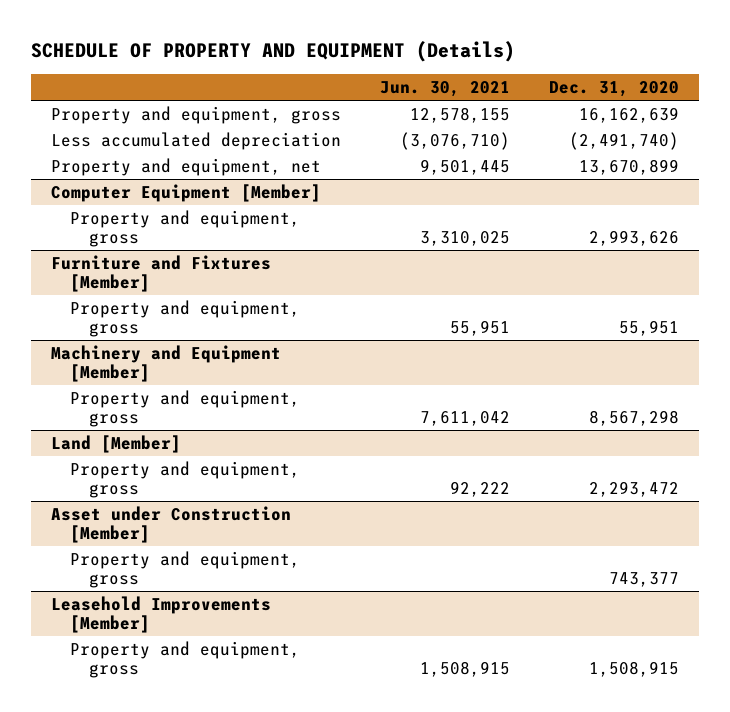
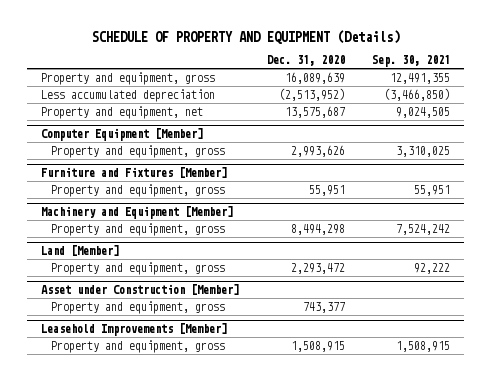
- | Jun. 30, 2021 | Dec. 31, 2020
+ | Dec. 31, 2020 | Sep. 30, 2021
- Property and equipment, gross | 12,578,155 | 16,162,639
- Less accumulated depreciation | (3,076,710) | (2,491,740)
- Property and equipment, net | 9,501,445 | 13,670,899
+ Property and equipment, gross | 16,089,639 | 12,491,355
+ Less accumulated depreciation | (2,513,952) | (3,466,850)
+ Property and equipment, net | 13,575,687 | 9,024,505
@ Machinery and Equipment [Member]
- Property and equipment, gross | 7,611,042 | 8,567,298
+ Property and equipment, gross | 8,494,298 | 7,524,242

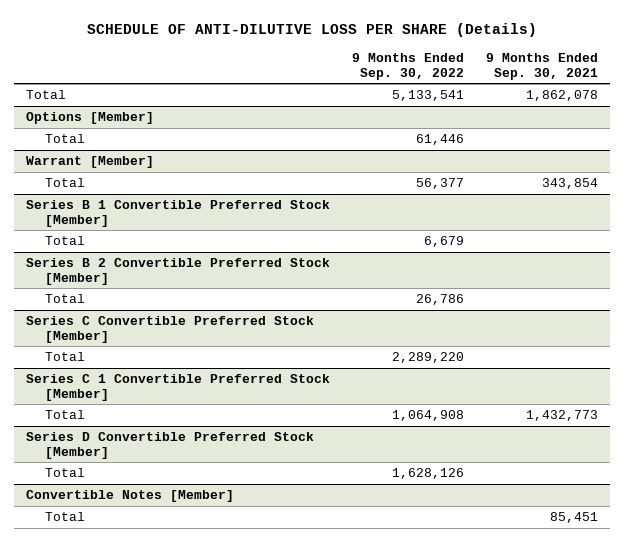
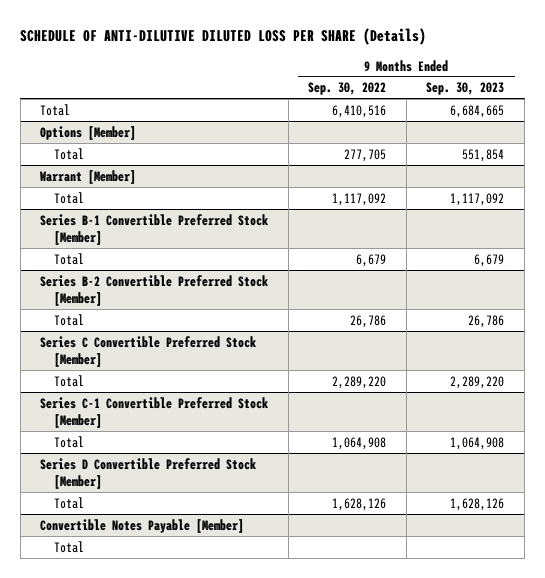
- SCHEDULE OF ANTI-DILUTIVE LOSS PER SHARE (Details)
+ SCHEDULE OF ANTI-DILUTIVE DILUTED LOSS PER SHARE (Details)
- | 9 Months Ended Sep. 30, 2022 | 9 Months Ended Sep. 30, 2021
+ | 9 Months Ended Sep. 30, 2022 | 9 Months Ended Sep. 30, 2023
- Total | 5,133,541 | 1,862,078
+ Total | 6,410,516 | 6,684,665
@ Options [Member]
- Total | 61,446 |
+ Total | 277,705 | 551,854
@ Warrant [Member]
- Total | 56,377 | 343,854
- Series B 1 Convertible Preferred Stock [Member]
@ Warrant [Member]
+ Total | 1,117,092 | 1,117,092
+ Series B-1 Convertible Preferred Stock [Member]
- Series B 2 Convertible Preferred Stock [Member]
+ Series B-2 Convertible Preferred Stock [Member]
- Series C 1 Convertible Preferred Stock [Member]
+ Series C-1 Convertible Preferred Stock [Member]
- Convertible Notes [Member]
+ Convertible Notes Payable [Member]

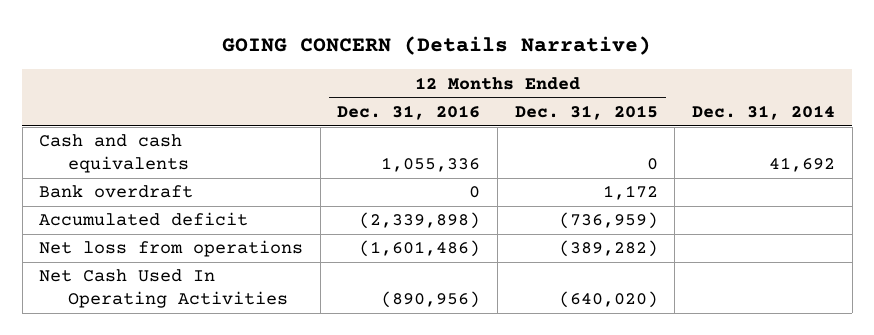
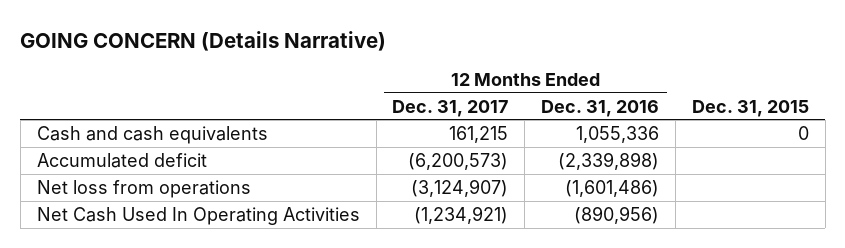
- | 12 Months Ended Dec. 31, 2016 | 12 Months Ended Dec. 31, 2015 | Dec. 31, 2014
+ | 12 Months Ended Dec. 31, 2017 | 12 Months Ended Dec. 31, 2016 | Dec. 31, 2015
- Bank overdraft | 0 | 1,172 |

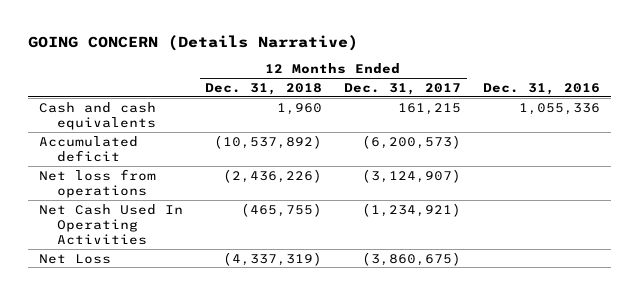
- | 12 Months Ended Dec. 31, 2017 | 12 Months Ended Dec. 31, 2016 | Dec. 31, 2015
+ | 12 Months Ended Dec. 31, 2018 | 12 Months Ended Dec. 31, 2017 | Dec. 31, 2016
+ Net Loss | (4,337,319) | (3,860,675) |

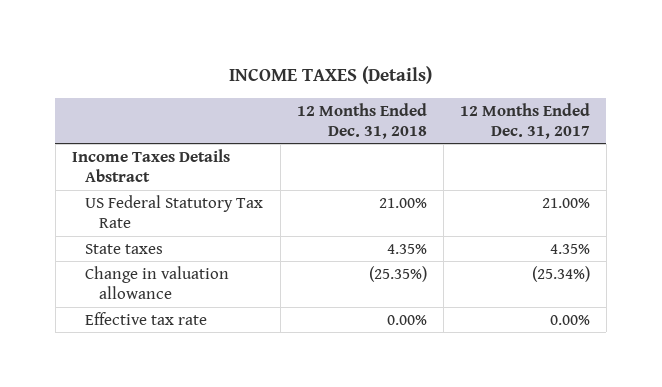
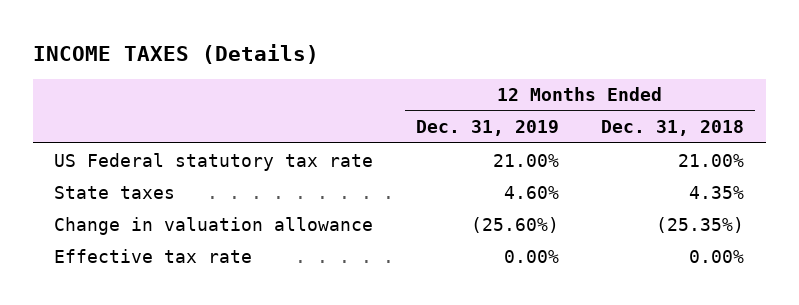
- | 12 Months Ended Dec. 31, 2018 | 12 Months Ended Dec. 31, 2017
+ | 12 Months Ended Dec. 31, 2019 | 12 Months Ended Dec. 31, 2018
- Income Taxes Details Abstract
- US Federal Statutory Tax Rate | 21.00% | 21.00%
+ US Federal statutory tax rate | 21.00% | 21.00%

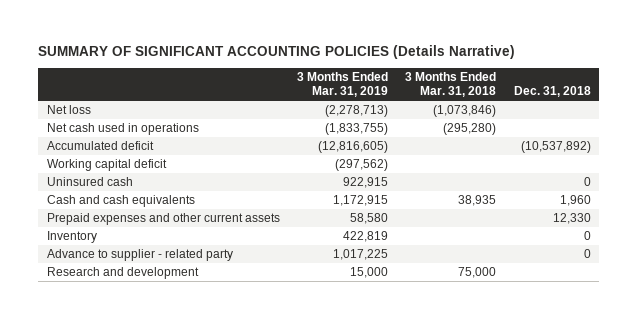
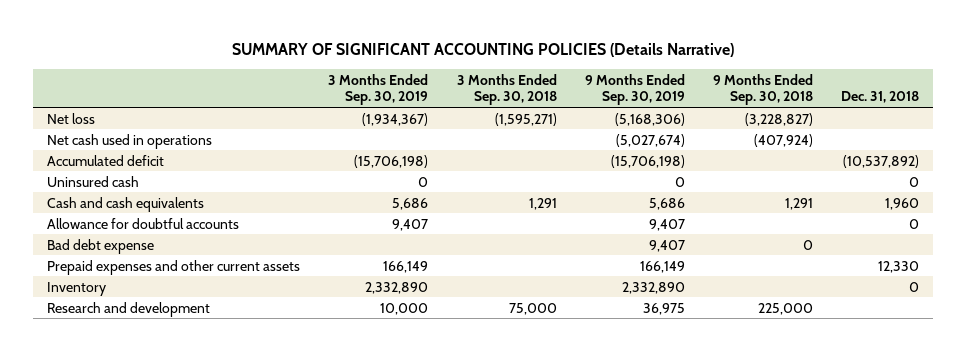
- | 3 Months Ended Mar. 31, 2019 | 3 Months Ended Mar. 31, 2018 | Dec. 31, 2018
+ | 3 Months Ended Sep. 30, 2019 | 3 Months Ended Sep. 30, 2018 | 9 Months Ended Sep. 30, 2019 | 9 Months Ended Sep. 30, 2018 | Dec. 31, 2018
- Working capital deficit | (297,562) | |
+ Allowance for doubtful accounts | 9,407 | | 9,407 | | 0
+ Bad debt expense | | | 9,407 | 0 |
- Advance to supplier - related party | 1,017,225 | | 0

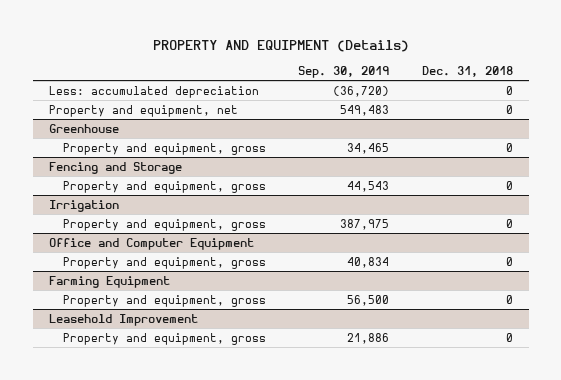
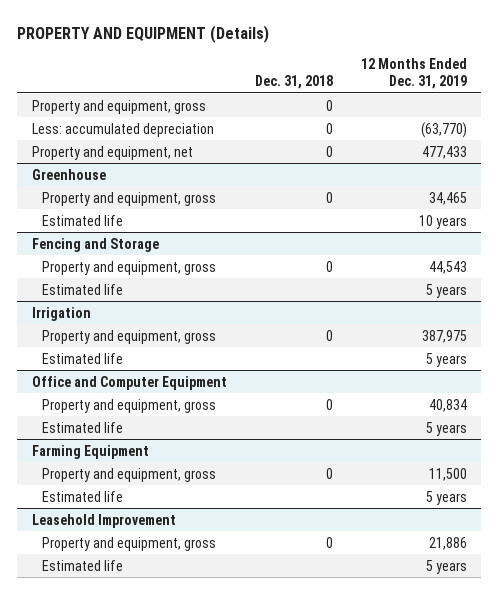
- | Sep. 30, 2019 | Dec. 31, 2018
+ | Dec. 31, 2018 | 12 Months Ended Dec. 31, 2019
+ Property and equipment, gross | 0 |
@ Greenhouse
+ Estimated life | | 10 years
@ Fencing and Storage
+ Estimated life | | 5 years
@ Irrigation
+ Estimated life | | 5 years
@ Office and Computer Equipment
+ Estimated life | | 5 years
@ Farming Equipment
+ Estimated life | | 5 years
@ Leasehold Improvement
+ Estimated life | | 5 years

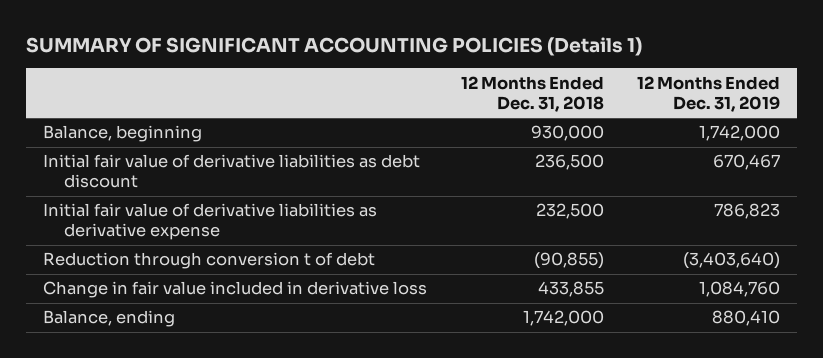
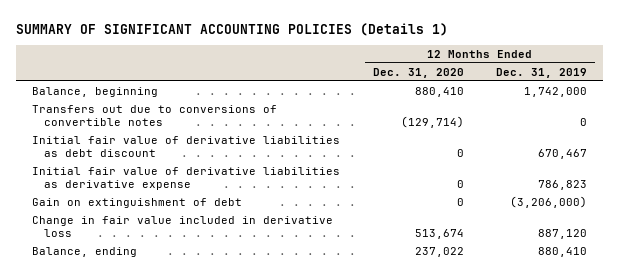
- | 12 Months Ended Dec. 31, 2018 | 12 Months Ended Dec. 31, 2019
+ | 12 Months Ended Dec. 31, 2020 | 12 Months Ended Dec. 31, 2019
+ Transfers out due to conversions of convertible notes | (129,714) | 0
- Reduction through conversion t of debt | (90,855) | (3,403,640)
- Change in fair value included in derivative loss | 433,855 | 1,084,760
+ Gain on extinguishment of debt | 0 | (3,206,000)
+ Change in fair value included in derivative loss | 513,674 | 887,120

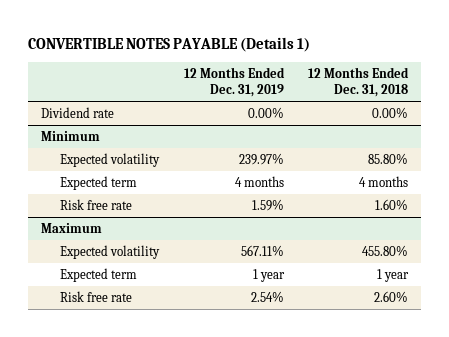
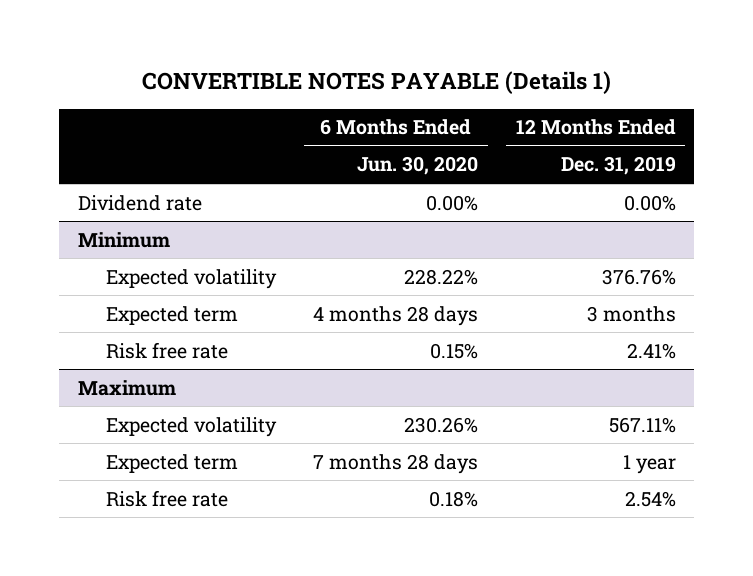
- | 12 Months Ended Dec. 31, 2019 | 12 Months Ended Dec. 31, 2018
+ | 6 Months Ended Jun. 30, 2020 | 12 Months Ended Dec. 31, 2019
@ Minimum
- Expected volatility | 239.97% | 85.80%
- Expected term | 4 months | 4 months
- Risk free rate | 1.59% | 1.60%
+ Expected volatility | 228.22% | 376.76%
+ Expected term | 4 months 28 days | 3 months
+ Risk free rate | 0.15% | 2.41%

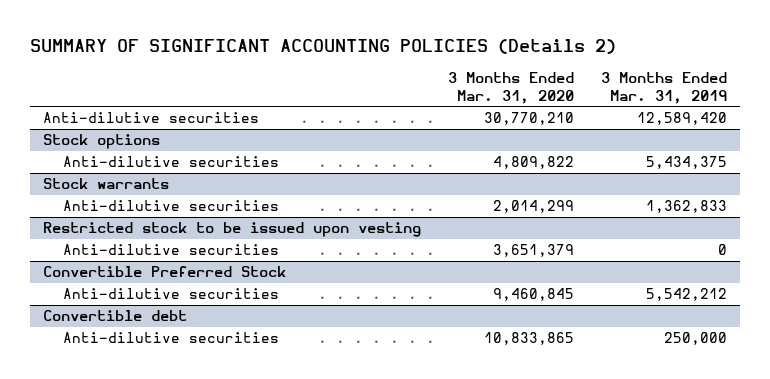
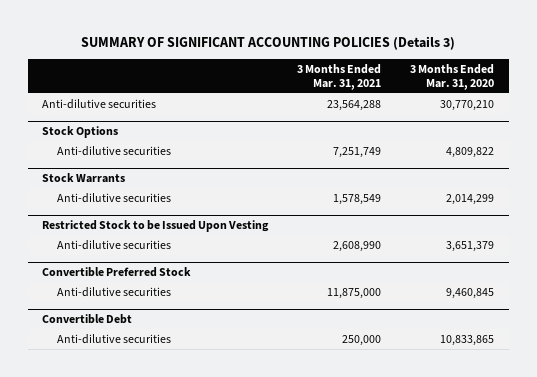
- SUMMARY OF SIGNIFICANT ACCOUNTING POLICIES (Details 2)
+ SUMMARY OF SIGNIFICANT ACCOUNTING POLICIES (Details 3)
- | 3 Months Ended Mar. 31, 2020 | 3 Months Ended Mar. 31, 2019
+ | 3 Months Ended Mar. 31, 2021 | 3 Months Ended Mar. 31, 2020
- Stock options
+ Stock Options
- Stock warrants
+ Stock Warrants
- Restricted stock to be issued upon vesting
+ Restricted Stock to be Issued Upon Vesting
- Convertible debt
+ Convertible Debt

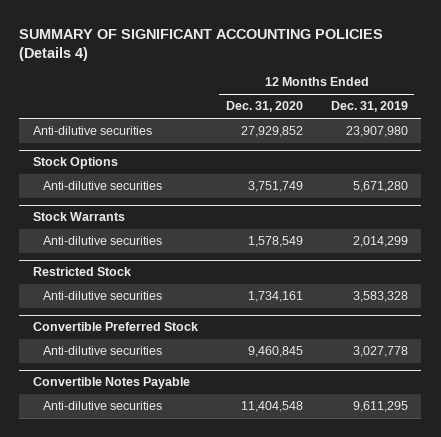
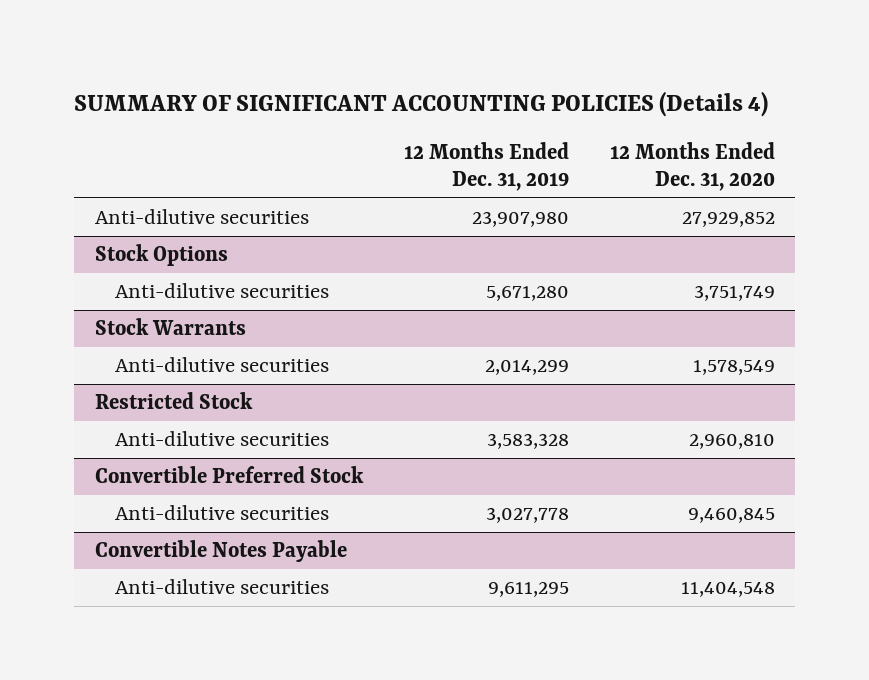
- | 12 Months Ended Dec. 31, 2020 | 12 Months Ended Dec. 31, 2019
+ | 12 Months Ended Dec. 31, 2019 | 12 Months Ended Dec. 31, 2020
@ Restricted Stock
- Anti-dilutive securities | 1,734,161 | 3,583,328
+ Anti-dilutive securities | 3,583,328 | 2,960,810

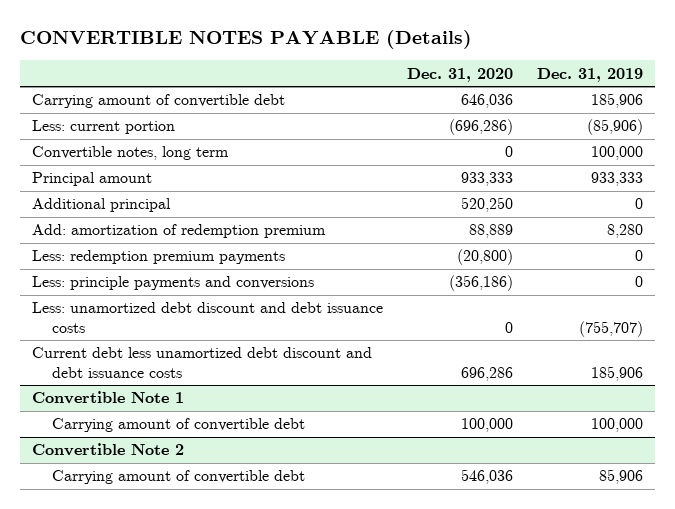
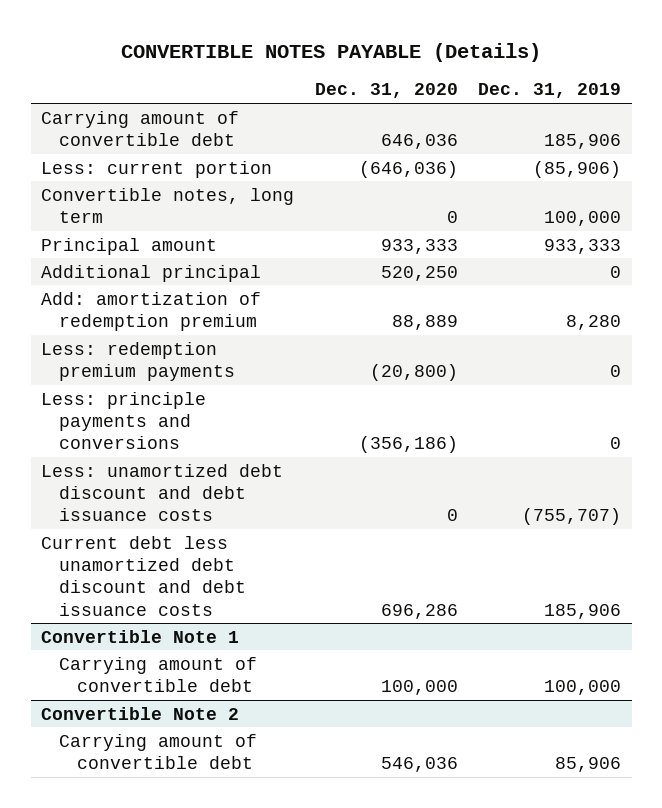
- Less: current portion | (696,286) | (85,906)
+ Less: current portion | (646,036) | (85,906)

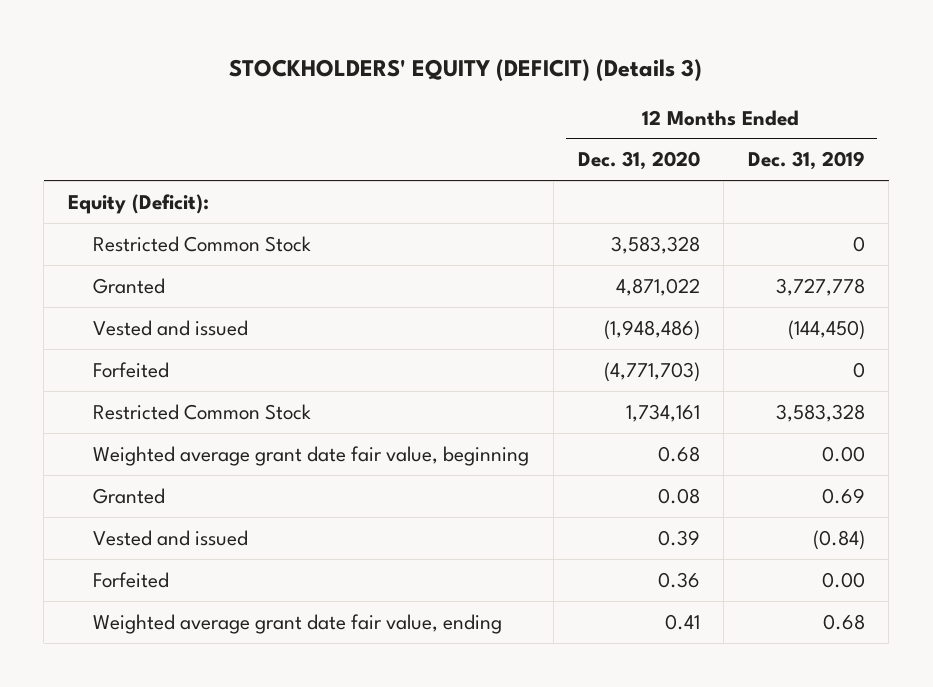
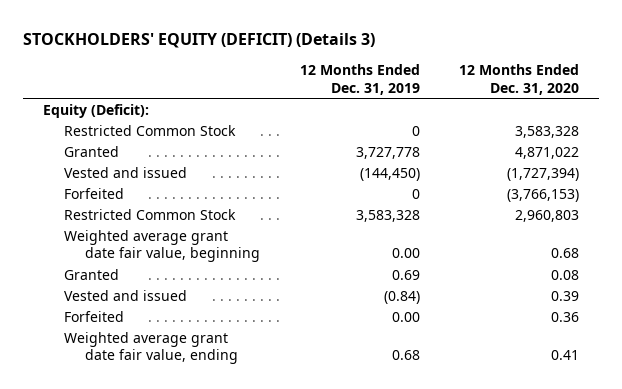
- | 12 Months Ended Dec. 31, 2020 | 12 Months Ended Dec. 31, 2019
+ | 12 Months Ended Dec. 31, 2019 | 12 Months Ended Dec. 31, 2020
- Vested and issued | (1,948,486) | (144,450)
- Forfeited | (4,771,703) | 0
- Restricted Common Stock | 1,734,161 | 3,583,328
+ Vested and issued | (144,450) | (1,727,394)
+ Forfeited | 0 | (3,766,153)
+ Restricted Common Stock | 3,583,328 | 2,960,803

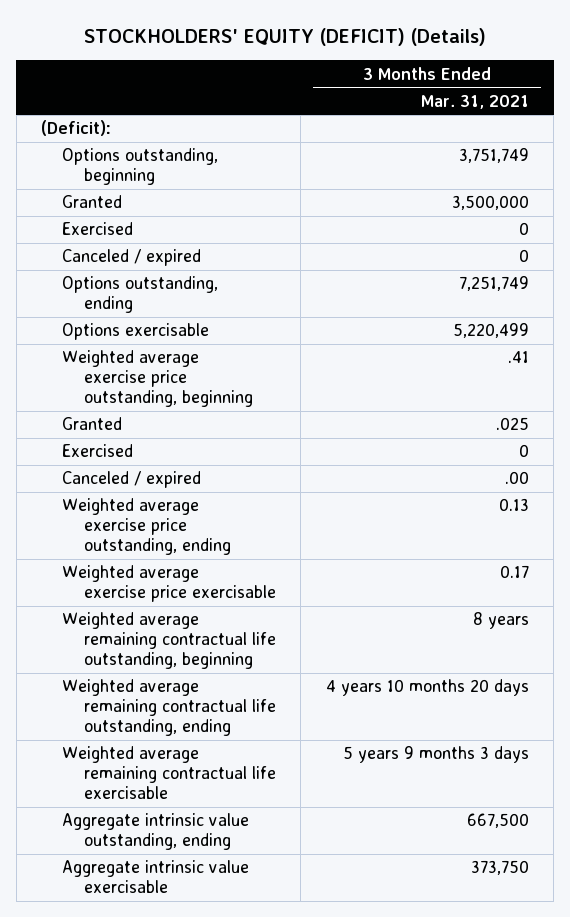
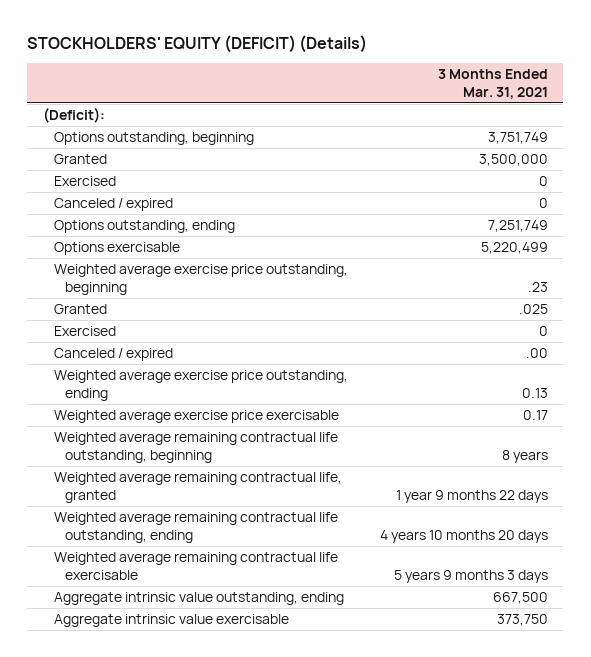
- Weighted average exercise price outstanding, beginning | .41
+ Weighted average exercise price outstanding, beginning | .23
+ Weighted average remaining contractual life, granted | 1 year 9 months 22 days

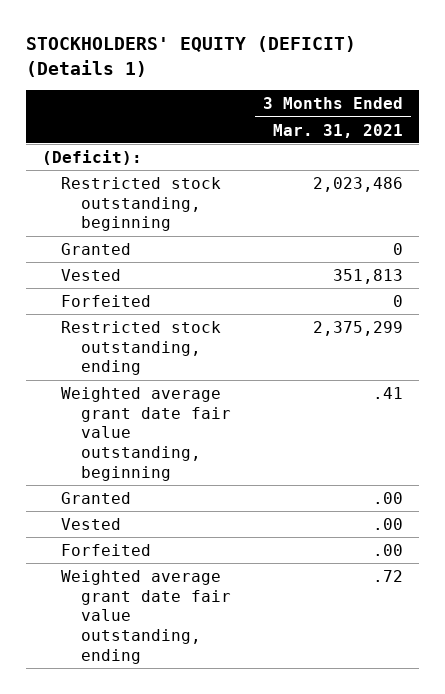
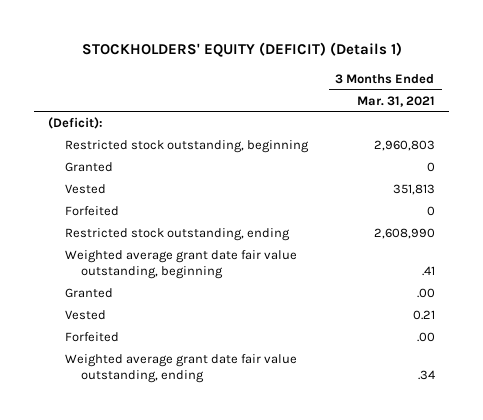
- Restricted stock outstanding, beginning | 2,023,486
+ Restricted stock outstanding, beginning | 2,960,803
- Restricted stock outstanding, ending | 2,375,299
+ Restricted stock outstanding, ending | 2,608,990
- Vested | .00
+ Vested | 0.21
- Weighted average grant date fair value outstanding, ending | .72
+ Weighted average grant date fair value outstanding, ending | .34

